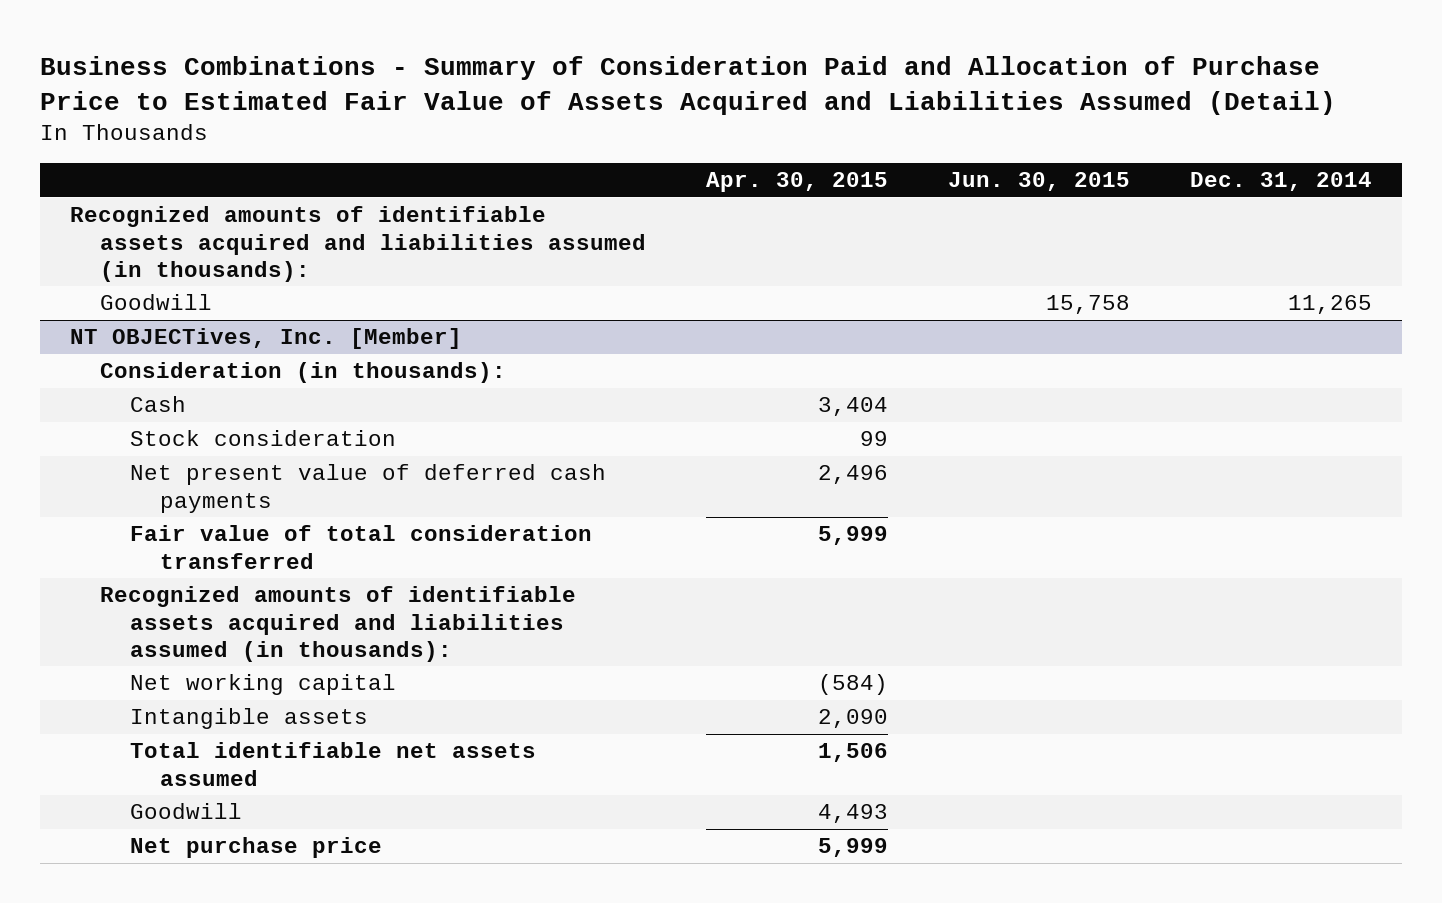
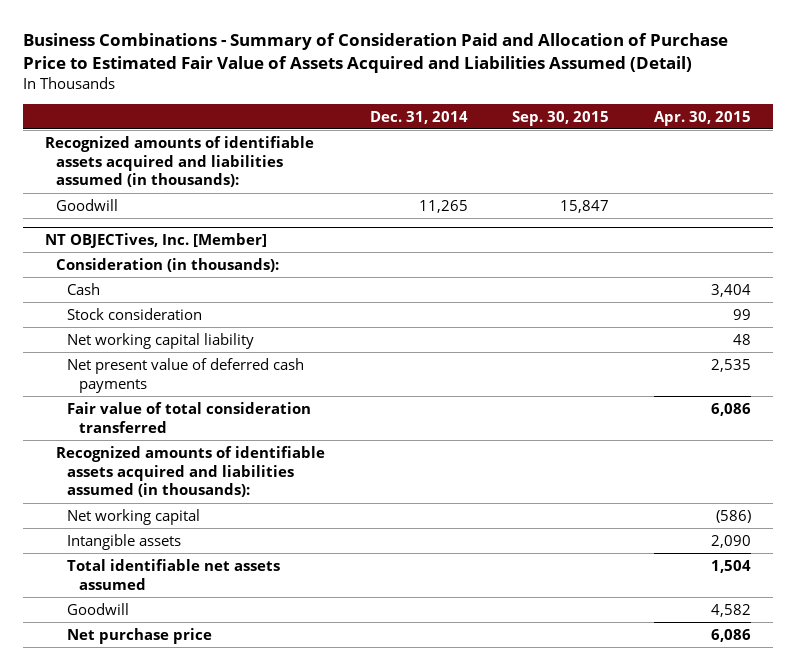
- | Apr. 30, 2015 | Jun. 30, 2015 | Dec. 31, 2014
+ | Dec. 31, 2014 | Sep. 30, 2015 | Apr. 30, 2015
@ NT OBJECTives, Inc. [Member]
- Net present value of deferred cash payments | 2,496 | |
- Fair value of total consideration transferred | 5,999 | |
+ Net working capital liability | | | 48
+ Net present value of deferred cash payments | | | 2,535
+ Fair value of total consideration transferred | | | 6,086
- Net working capital | (584) | |
+ Net working capital | | | (586)
- Total identifiable net assets assumed | 1,506 | |
- Goodwill | 4,493 | |
- Net purchase price | 5,999 | |
+ Total identifiable net assets assumed | | | 1,504
+ Goodwill | | | 4,582
+ Net purchase price | | | 6,086

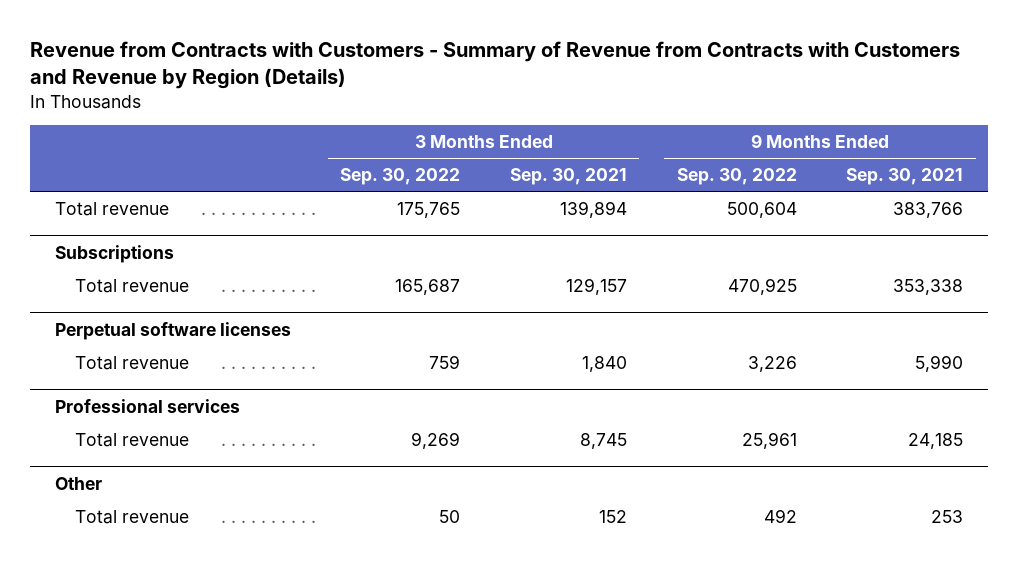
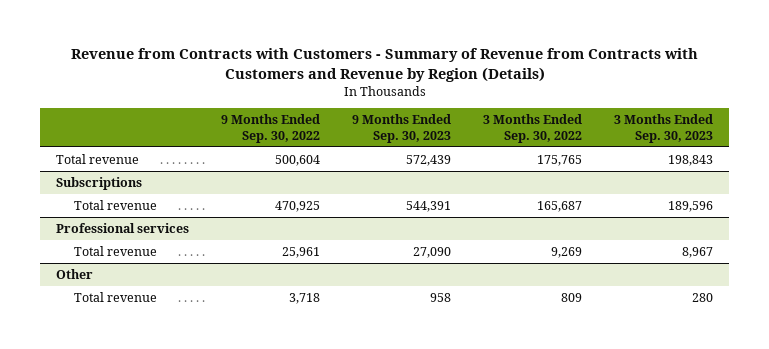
- | 3 Months Ended Sep. 30, 2022 | 3 Months Ended Sep. 30, 2021 | 9 Months Ended Sep. 30, 2022 | 9 Months Ended Sep. 30, 2021
+ | 9 Months Ended Sep. 30, 2022 | 9 Months Ended Sep. 30, 2023 | 3 Months Ended Sep. 30, 2022 | 3 Months Ended Sep. 30, 2023
- Perpetual software licenses
- Total revenue | 759 | 1,840 | 3,226 | 5,990
@ Other
- Total revenue | 50 | 152 | 492 | 253
+ Total revenue | 3,718 | 958 | 809 | 280

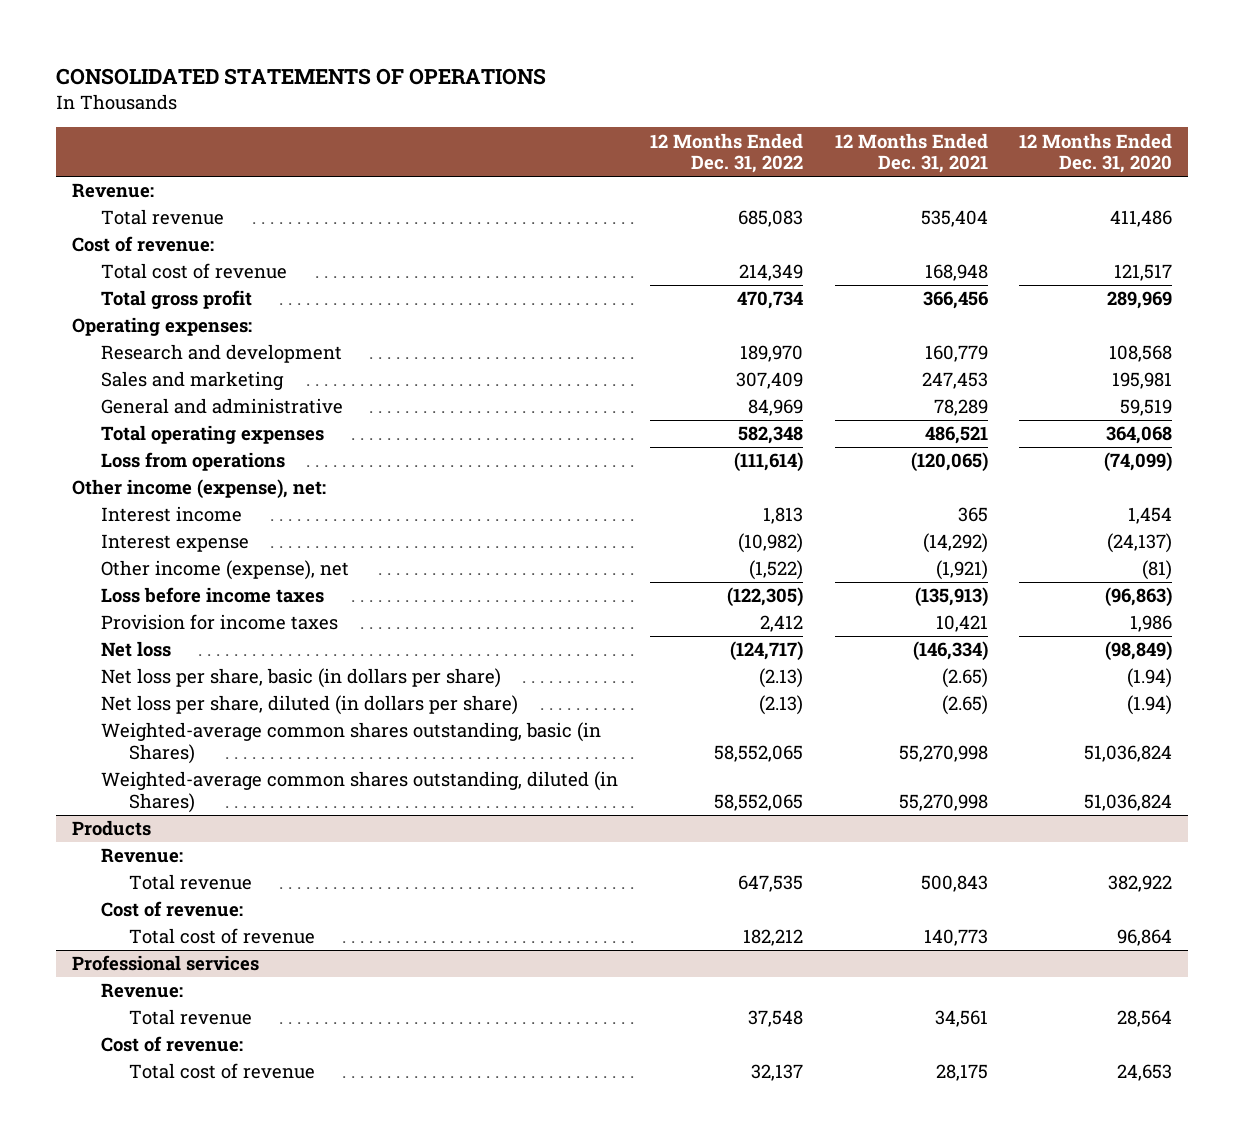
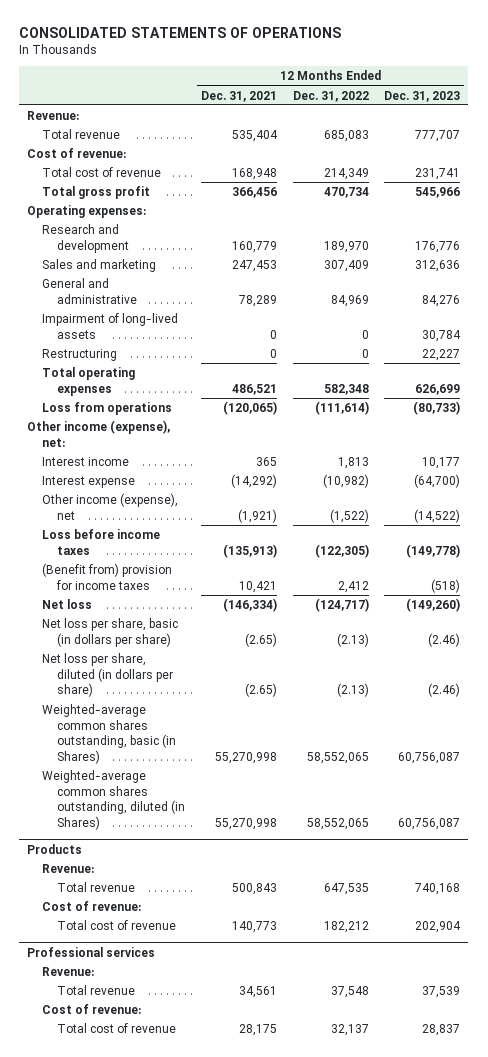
- | 12 Months Ended Dec. 31, 2022 | 12 Months Ended Dec. 31, 2021 | 12 Months Ended Dec. 31, 2020
+ | 12 Months Ended Dec. 31, 2021 | 12 Months Ended Dec. 31, 2022 | 12 Months Ended Dec. 31, 2023
+ Impairment of long-lived assets | 0 | 0 | 30,784
+ Restructuring | 0 | 0 | 22,227
- Provision for income taxes | 2,412 | 10,421 | 1,986
+ (Benefit from) provision for income taxes | 10,421 | 2,412 | (518)

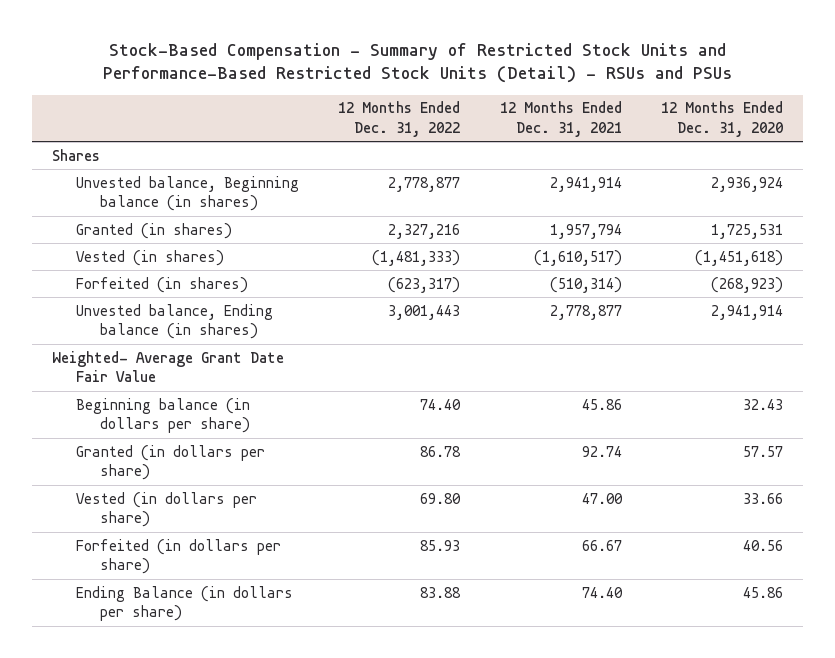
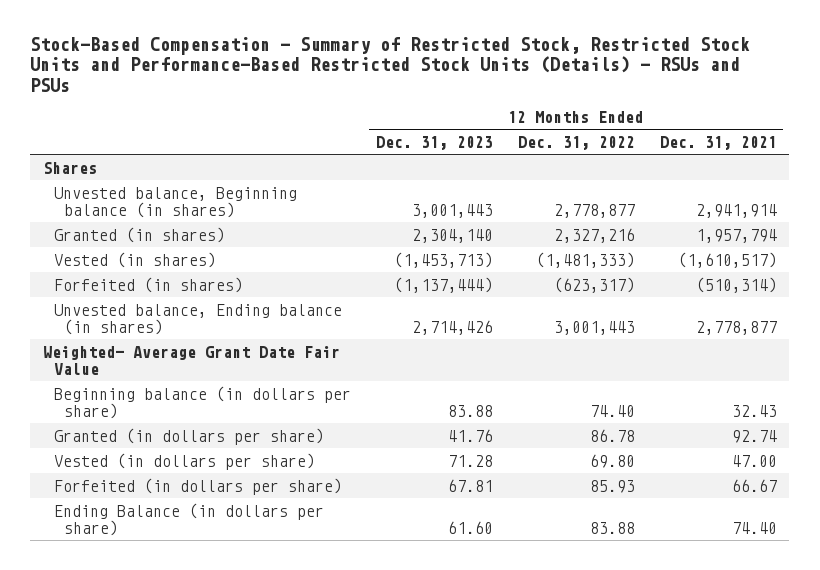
- Stock-Based Compensation - Summary of Restricted Stock Units and Performance-Based Restricted Stock Units (Detail) - RSUs and PSUs
+ Stock-Based Compensation - Summary of Restricted Stock, Restricted Stock Units and Performance-Based Restricted Stock Units (Details) - RSUs and PSUs
- | 12 Months Ended Dec. 31, 2022 | 12 Months Ended Dec. 31, 2021 | 12 Months Ended Dec. 31, 2020
+ | 12 Months Ended Dec. 31, 2023 | 12 Months Ended Dec. 31, 2022 | 12 Months Ended Dec. 31, 2021
- Beginning balance (in dollars per share) | 74.40 | 45.86 | 32.43
+ Beginning balance (in dollars per share) | 83.88 | 74.40 | 32.43

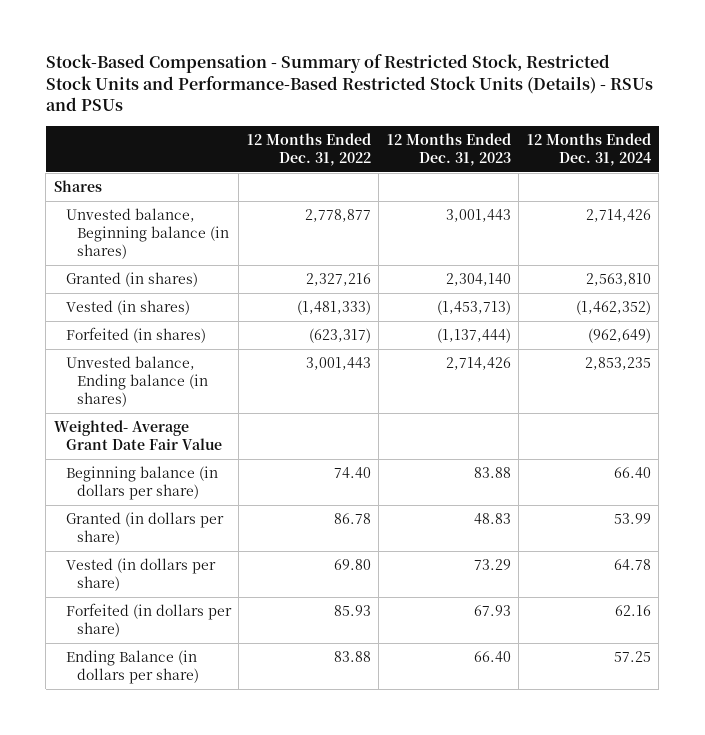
- | 12 Months Ended Dec. 31, 2023 | 12 Months Ended Dec. 31, 2022 | 12 Months Ended Dec. 31, 2021
+ | 12 Months Ended Dec. 31, 2022 | 12 Months Ended Dec. 31, 2023 | 12 Months Ended Dec. 31, 2024
- Granted (in dollars per share) | 41.76 | 86.78 | 92.74
- Vested (in dollars per share) | 71.28 | 69.80 | 47.00
- Forfeited (in dollars per share) | 67.81 | 85.93 | 66.67
- Ending Balance (in dollars per share) | 61.60 | 83.88 | 74.40
+ Granted (in dollars per share) | 86.78 | 48.83 | 53.99
+ Vested (in dollars per share) | 69.80 | 73.29 | 64.78
+ Forfeited (in dollars per share) | 85.93 | 67.93 | 62.16
+ Ending Balance (in dollars per share) | 83.88 | 66.40 | 57.25

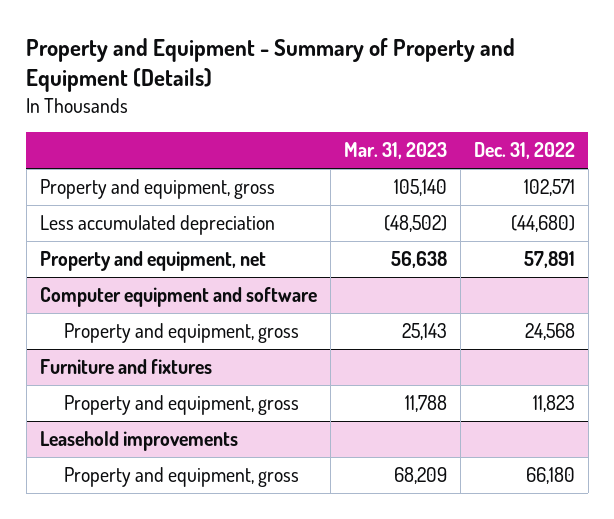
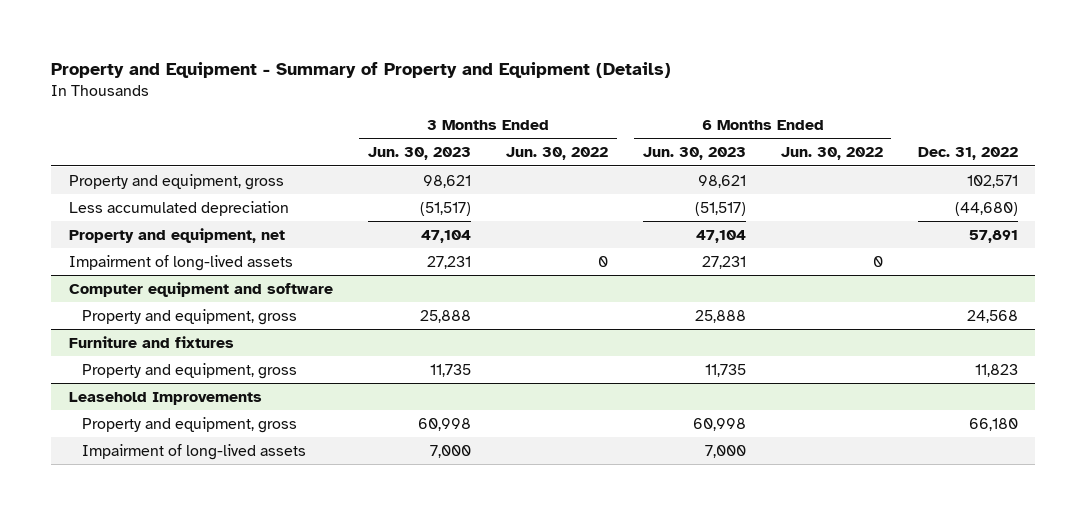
- | Mar. 31, 2023 | Dec. 31, 2022
+ | 3 Months Ended Jun. 30, 2023 | 3 Months Ended Jun. 30, 2022 | 6 Months Ended Jun. 30, 2023 | 6 Months Ended Jun. 30, 2022 | Dec. 31, 2022
+ Impairment of long-lived assets | 27,231 | 0 | 27,231 | 0 |
- Leasehold improvements
+ Leasehold Improvements
+ Impairment of long-lived assets | 7,000 | | 7,000 | |

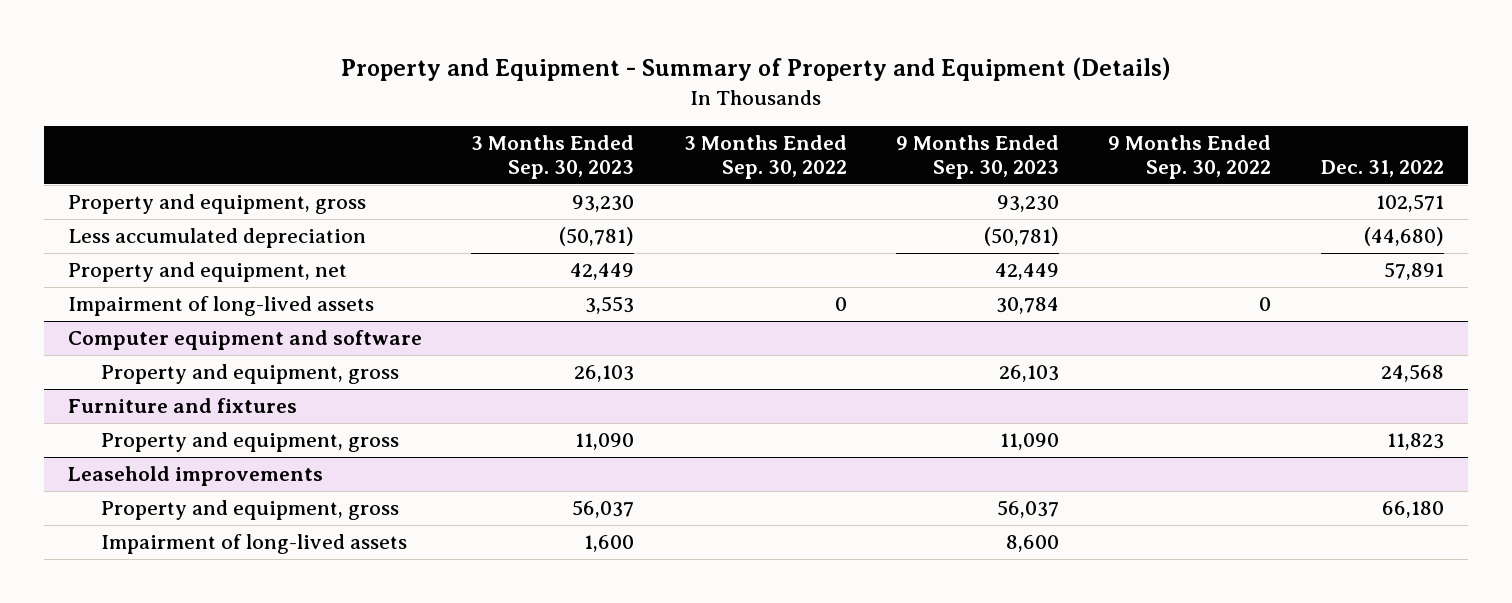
- | 3 Months Ended Jun. 30, 2023 | 3 Months Ended Jun. 30, 2022 | 6 Months Ended Jun. 30, 2023 | 6 Months Ended Jun. 30, 2022 | Dec. 31, 2022
+ | 3 Months Ended Sep. 30, 2023 | 3 Months Ended Sep. 30, 2022 | 9 Months Ended Sep. 30, 2023 | 9 Months Ended Sep. 30, 2022 | Dec. 31, 2022
- Leasehold Improvements
+ Leasehold improvements

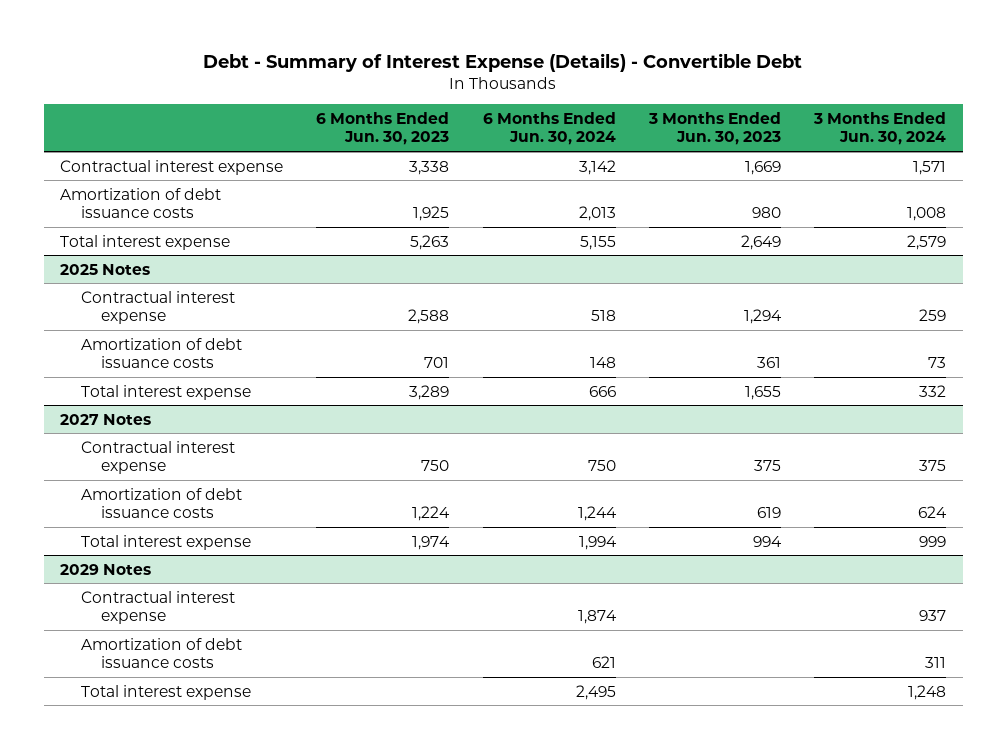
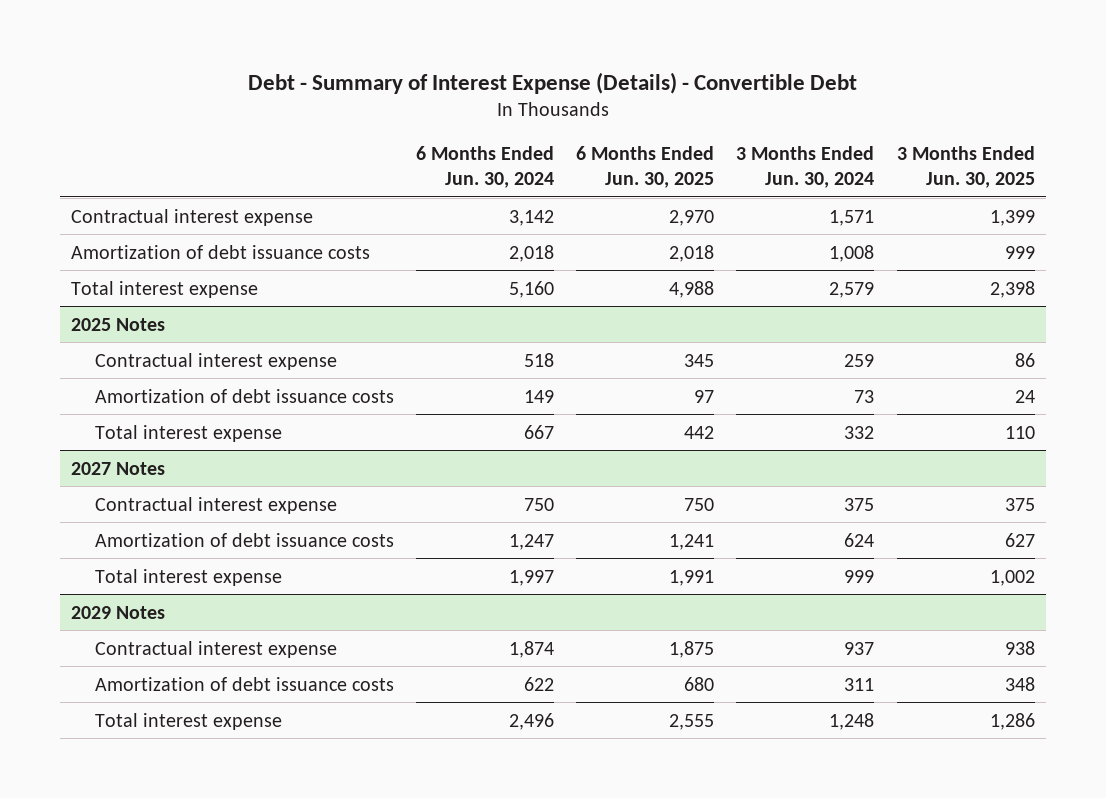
- | 6 Months Ended Jun. 30, 2023 | 6 Months Ended Jun. 30, 2024 | 3 Months Ended Jun. 30, 2023 | 3 Months Ended Jun. 30, 2024
+ | 6 Months Ended Jun. 30, 2024 | 6 Months Ended Jun. 30, 2025 | 3 Months Ended Jun. 30, 2024 | 3 Months Ended Jun. 30, 2025
- Amortization of debt issuance costs | 1,925 | 2,013 | 980 | 1,008
- Total interest expense | 5,263 | 5,155 | 2,649 | 2,579
+ Amortization of debt issuance costs | 2,018 | 2,018 | 1,008 | 999
+ Total interest expense | 5,160 | 4,988 | 2,579 | 2,398
@ 2025 Notes
- Amortization of debt issuance costs | 701 | 148 | 361 | 73
- Total interest expense | 3,289 | 666 | 1,655 | 332
+ Amortization of debt issuance costs | 149 | 97 | 73 | 24
+ Total interest expense | 667 | 442 | 332 | 110
@ 2027 Notes
- Amortization of debt issuance costs | 1,224 | 1,244 | 619 | 624
- Total interest expense | 1,974 | 1,994 | 994 | 999
+ Amortization of debt issuance costs | 1,247 | 1,241 | 624 | 627
+ Total interest expense | 1,997 | 1,991 | 999 | 1,002
@ 2029 Notes
- Amortization of debt issuance costs | | 621 | | 311
- Total interest expense | | 2,495 | | 1,248
+ Amortization of debt issuance costs | 622 | 680 | 311 | 348
+ Total interest expense | 2,496 | 2,555 | 1,248 | 1,286

